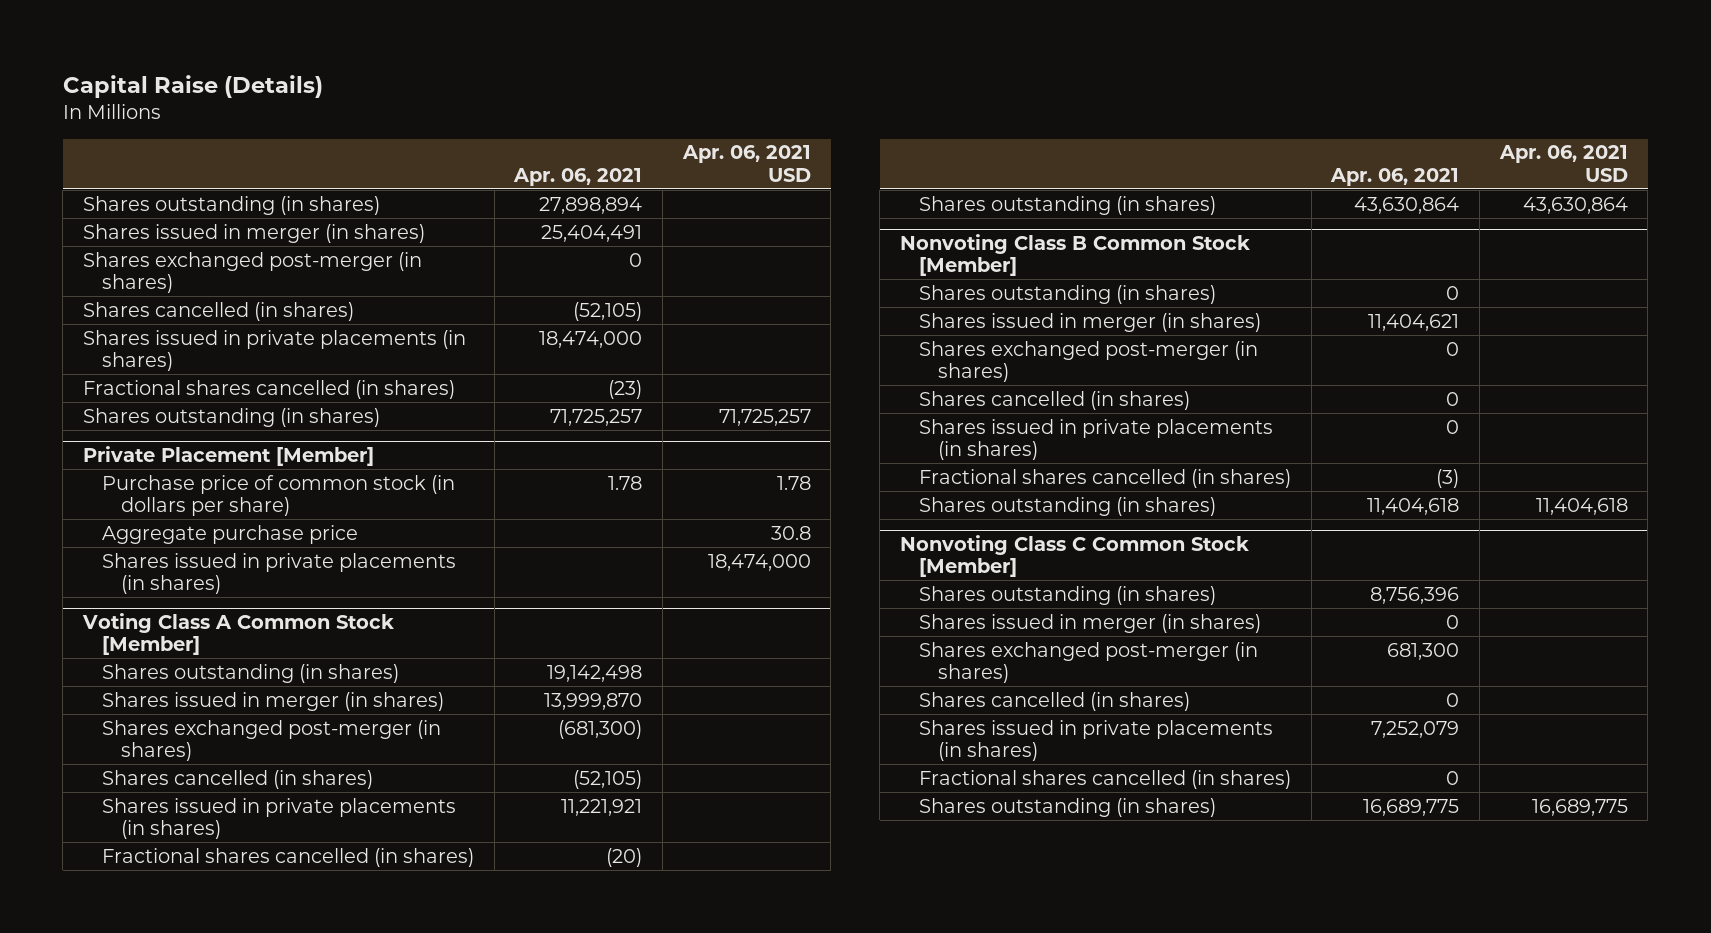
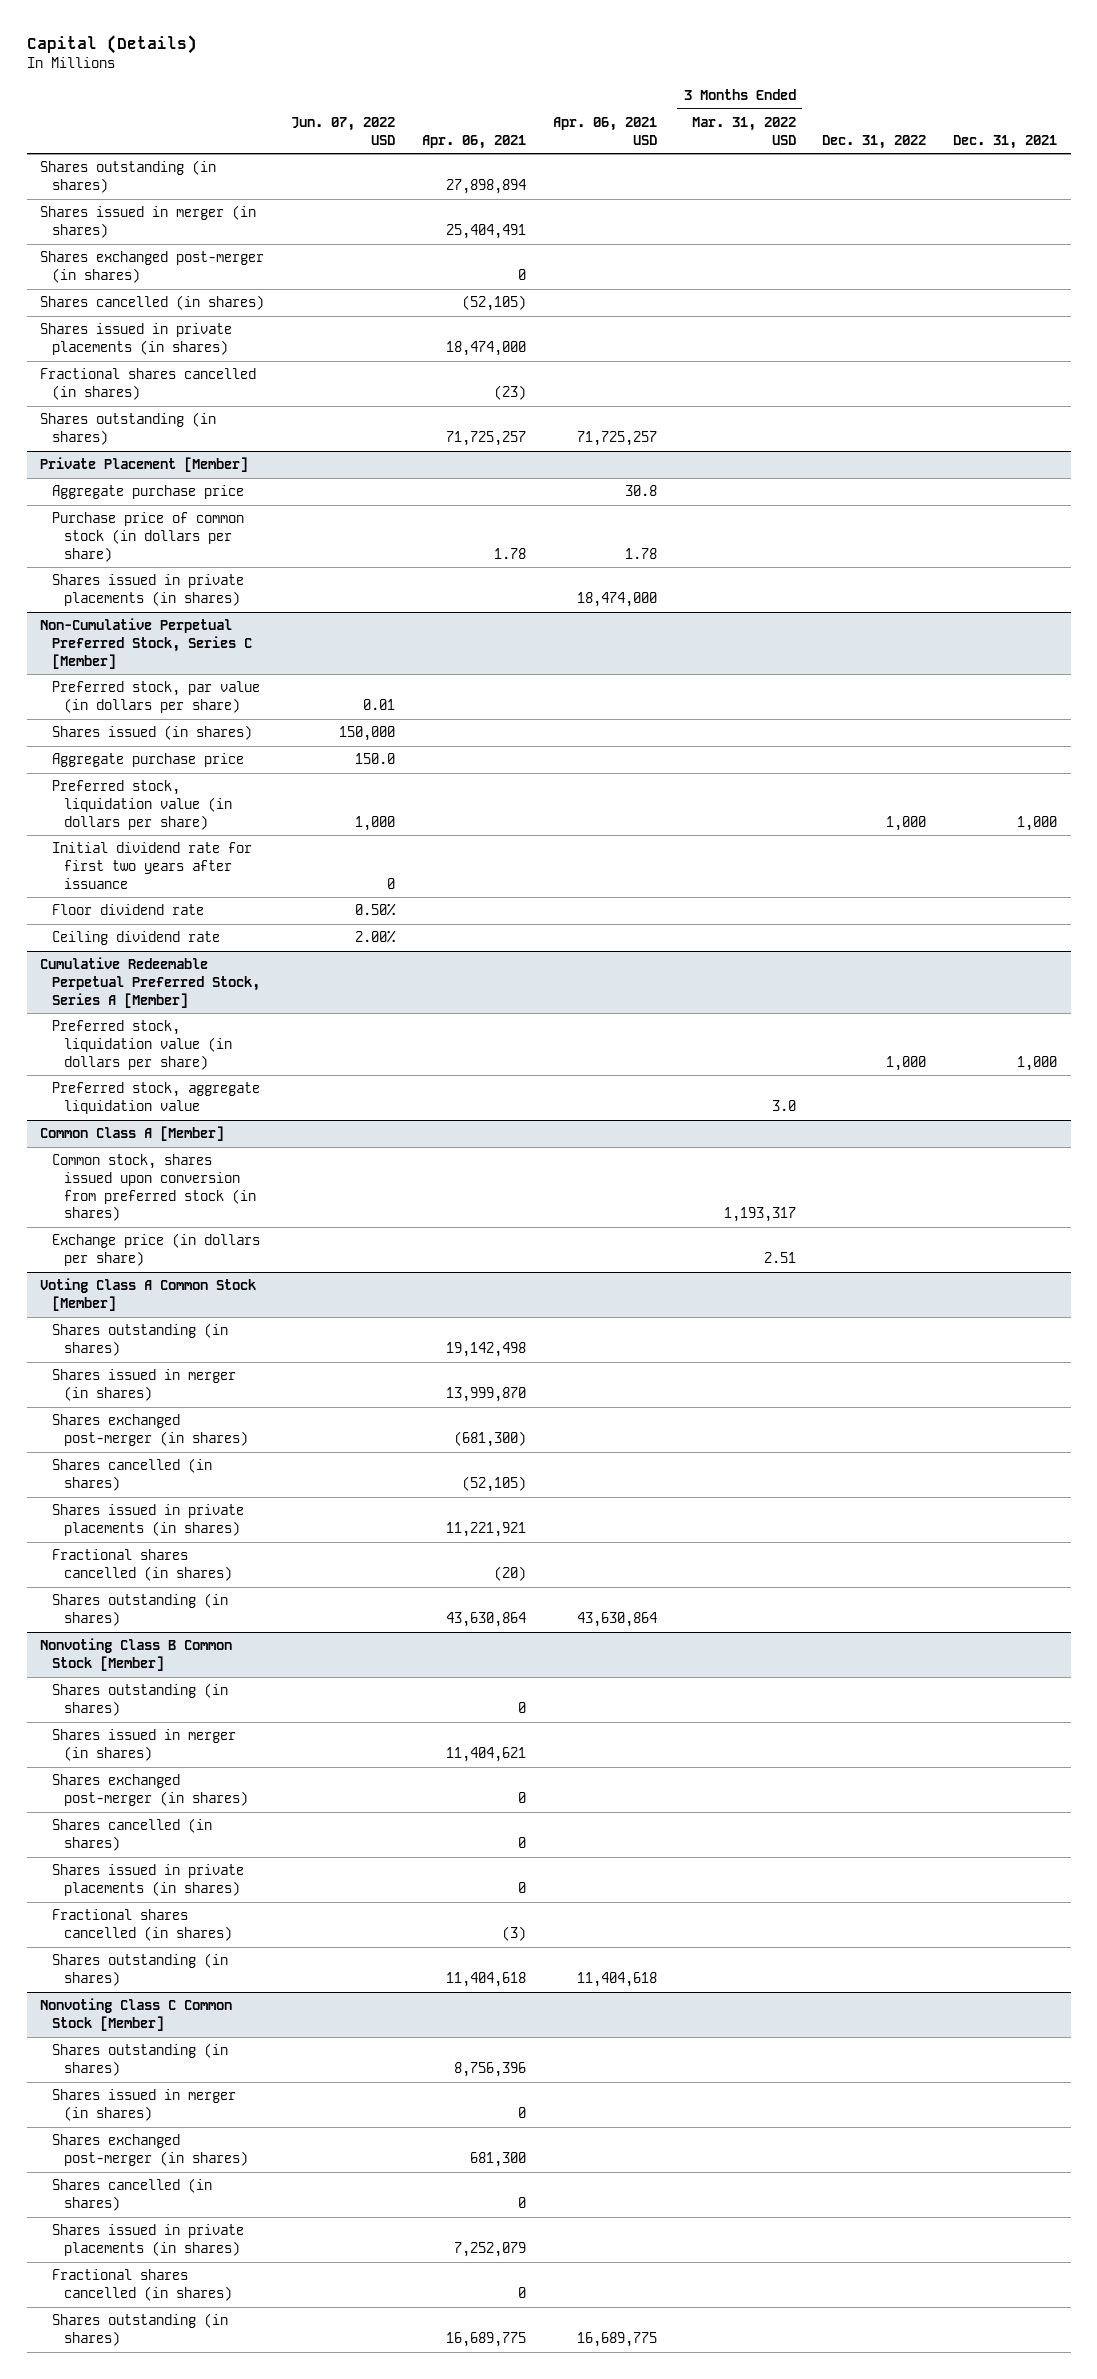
- Capital Raise (Details)
+ Capital (Details)
- | Apr. 06, 2021 | Apr. 06, 2021 USD
+ | Jun. 07, 2022 USD | Apr. 06, 2021 | Apr. 06, 2021 USD | 3 Months Ended Mar. 31, 2022 USD | Dec. 31, 2022 | Dec. 31, 2021
@ Private Placement [Member]
moved down: Purchase price of common stock (in dollars per share) | | 1.78 | 1.78 | | |
+ Non-Cumulative Perpetual Preferred Stock, Series C [Member]
+ Preferred stock, par value (in dollars per share) | 0.01 | | | | |
+ Shares issued (in shares) | 150,000 | | | | |
+ Aggregate purchase price | 150.0 | | | | |
+ Preferred stock, liquidation value (in dollars per share) | 1,000 | | | | 1,000 | 1,000
+ Initial dividend rate for first two years after issuance | 0 | | | | |
+ Floor dividend rate | 0.50% | | | | |
+ Ceiling dividend rate | 2.00% | | | | |
+ Cumulative Redeemable Perpetual Preferred Stock, Series A [Member]
+ Preferred stock, liquidation value (in dollars per share) | | | | | 1,000 | 1,000
+ Preferred stock, aggregate liquidation value | | | | 3.0 | |
+ Common Class A [Member]
+ Common stock, shares issued upon conversion from preferred stock (in shares) | | | | 1,193,317 | |
+ Exchange price (in dollars per share) | | | | 2.51 | |

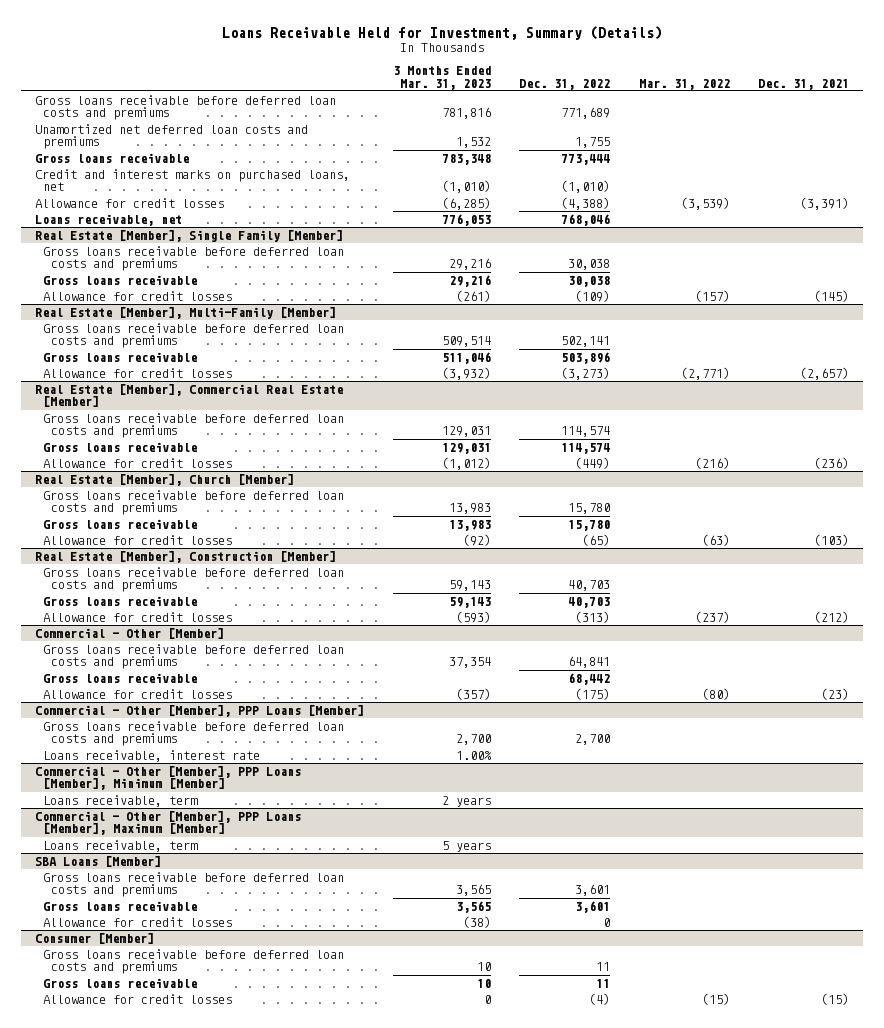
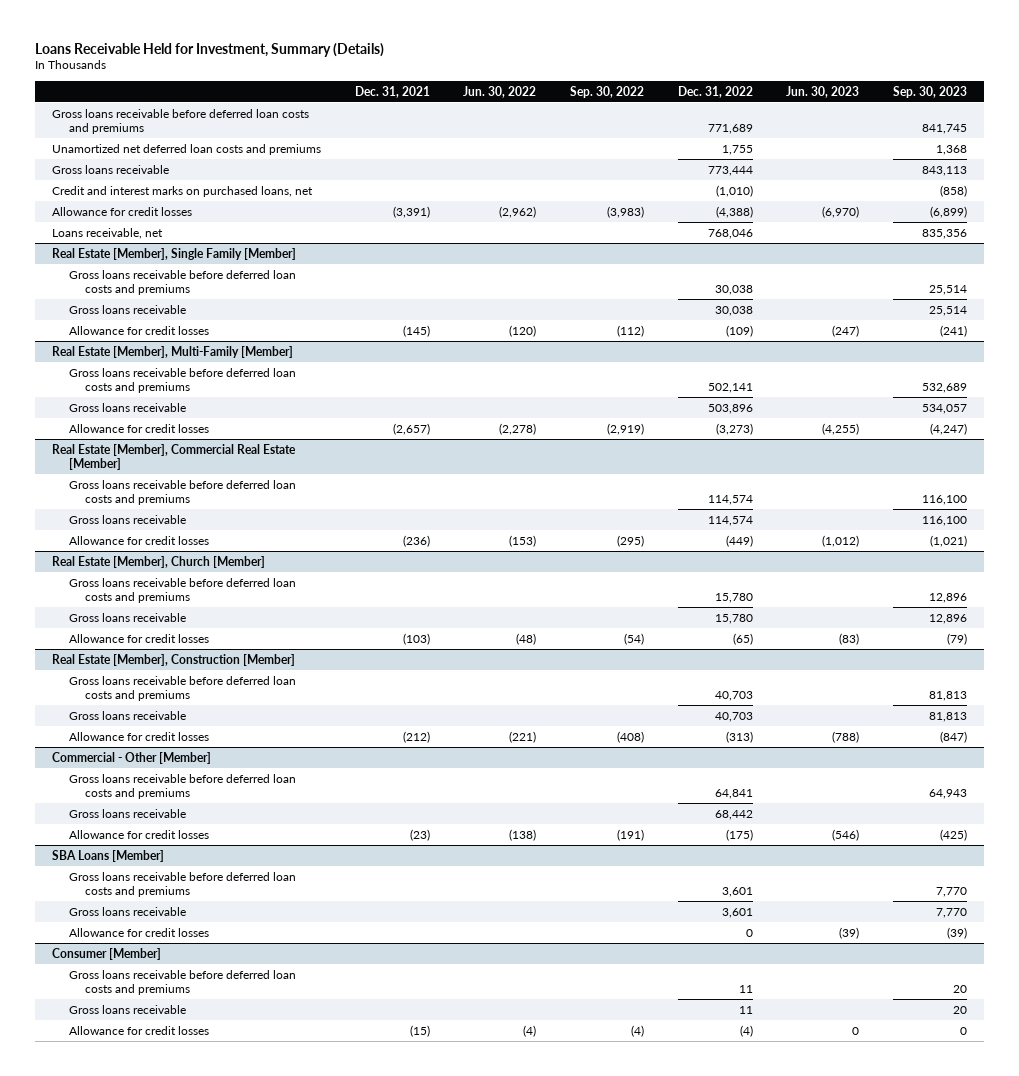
- | 3 Months Ended Mar. 31, 2023 | Dec. 31, 2022 | Mar. 31, 2022 | Dec. 31, 2021
+ | Dec. 31, 2021 | Jun. 30, 2022 | Sep. 30, 2022 | Dec. 31, 2022 | Jun. 30, 2023 | Sep. 30, 2023
- Commercial - Other [Member], PPP Loans [Member]
- Gross loans receivable before deferred loan costs and premiums | 2,700 | 2,700 | |
- Loans receivable, interest rate | 1.00% | | |
- Commercial - Other [Member], PPP Loans [Member], Minimum [Member]
- Loans receivable, term | 2 years | | |
- Commercial - Other [Member], PPP Loans [Member], Maximum [Member]
- Loans receivable, term | 5 years | | |

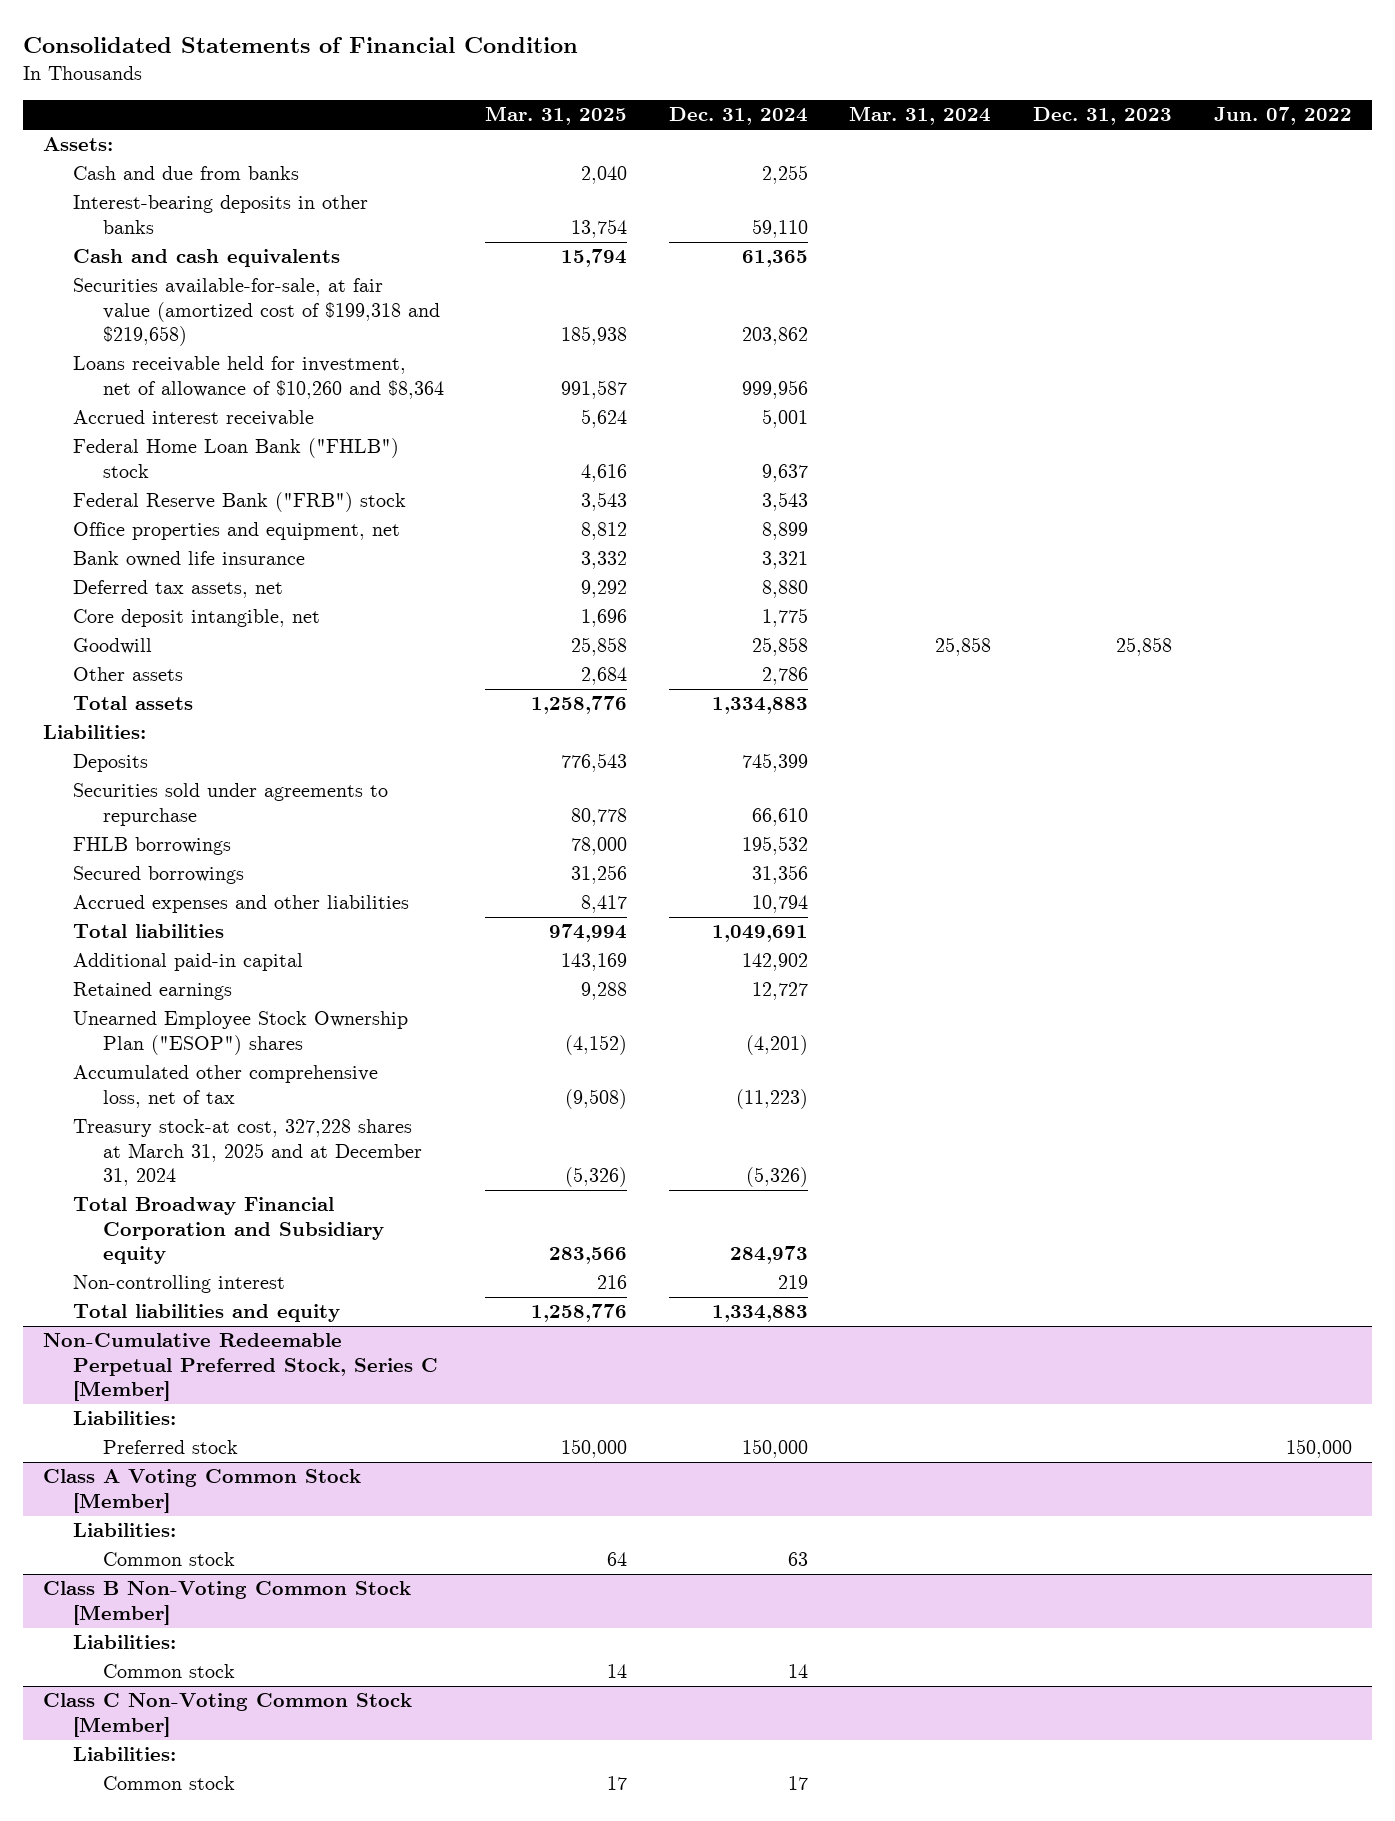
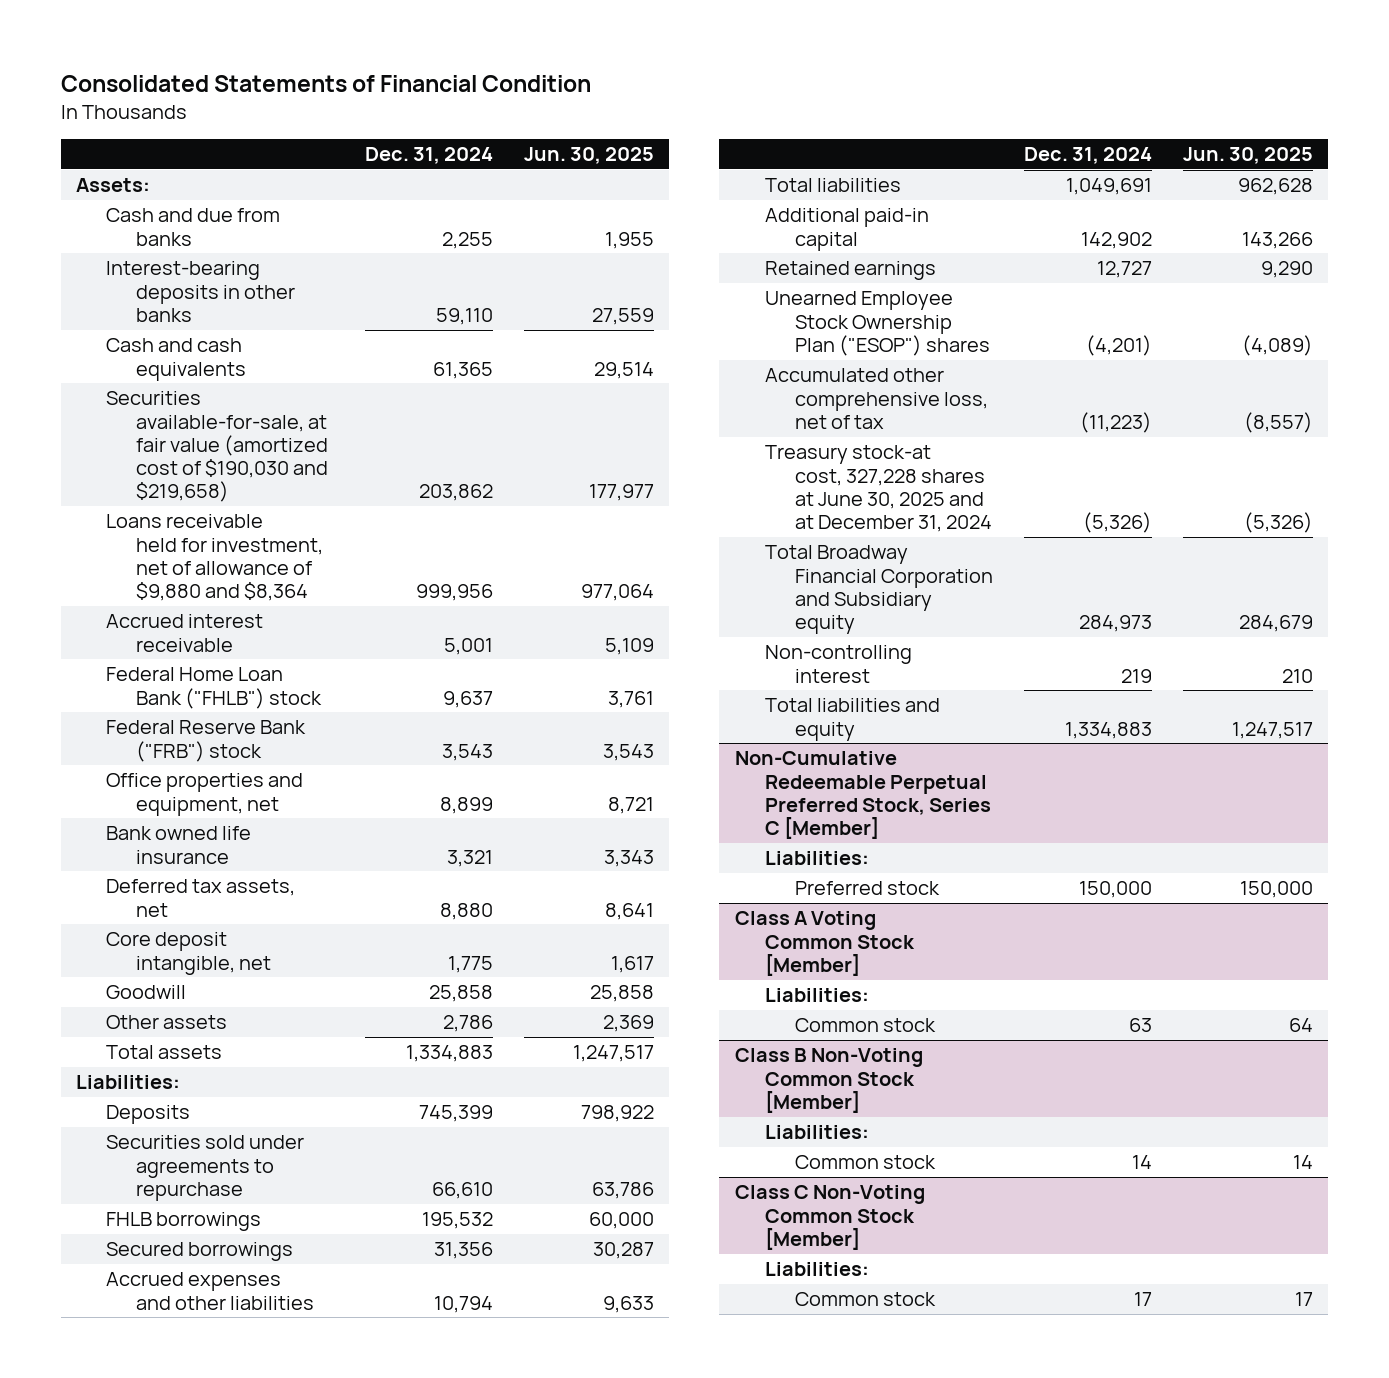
- | Mar. 31, 2025 | Dec. 31, 2024 | Mar. 31, 2024 | Dec. 31, 2023 | Jun. 07, 2022
+ | Dec. 31, 2024 | Jun. 30, 2025
- Securities available-for-sale, at fair value (amortized cost of $199,318 and $219,658) | 185,938 | 203,862 | | |
- Loans receivable held for investment, net of allowance of $10,260 and $8,364 | 991,587 | 999,956 | | |
+ Securities available-for-sale, at fair value (amortized cost of $190,030 and $219,658) | 203,862 | 177,977
+ Loans receivable held for investment, net of allowance of $9,880 and $8,364 | 999,956 | 977,064
- Treasury stock-at cost, 327,228 shares at March 31, 2025 and at December 31, 2024 | (5,326) | (5,326) | | |
+ Treasury stock-at cost, 327,228 shares at June 30, 2025 and at December 31, 2024 | (5,326) | (5,326)

